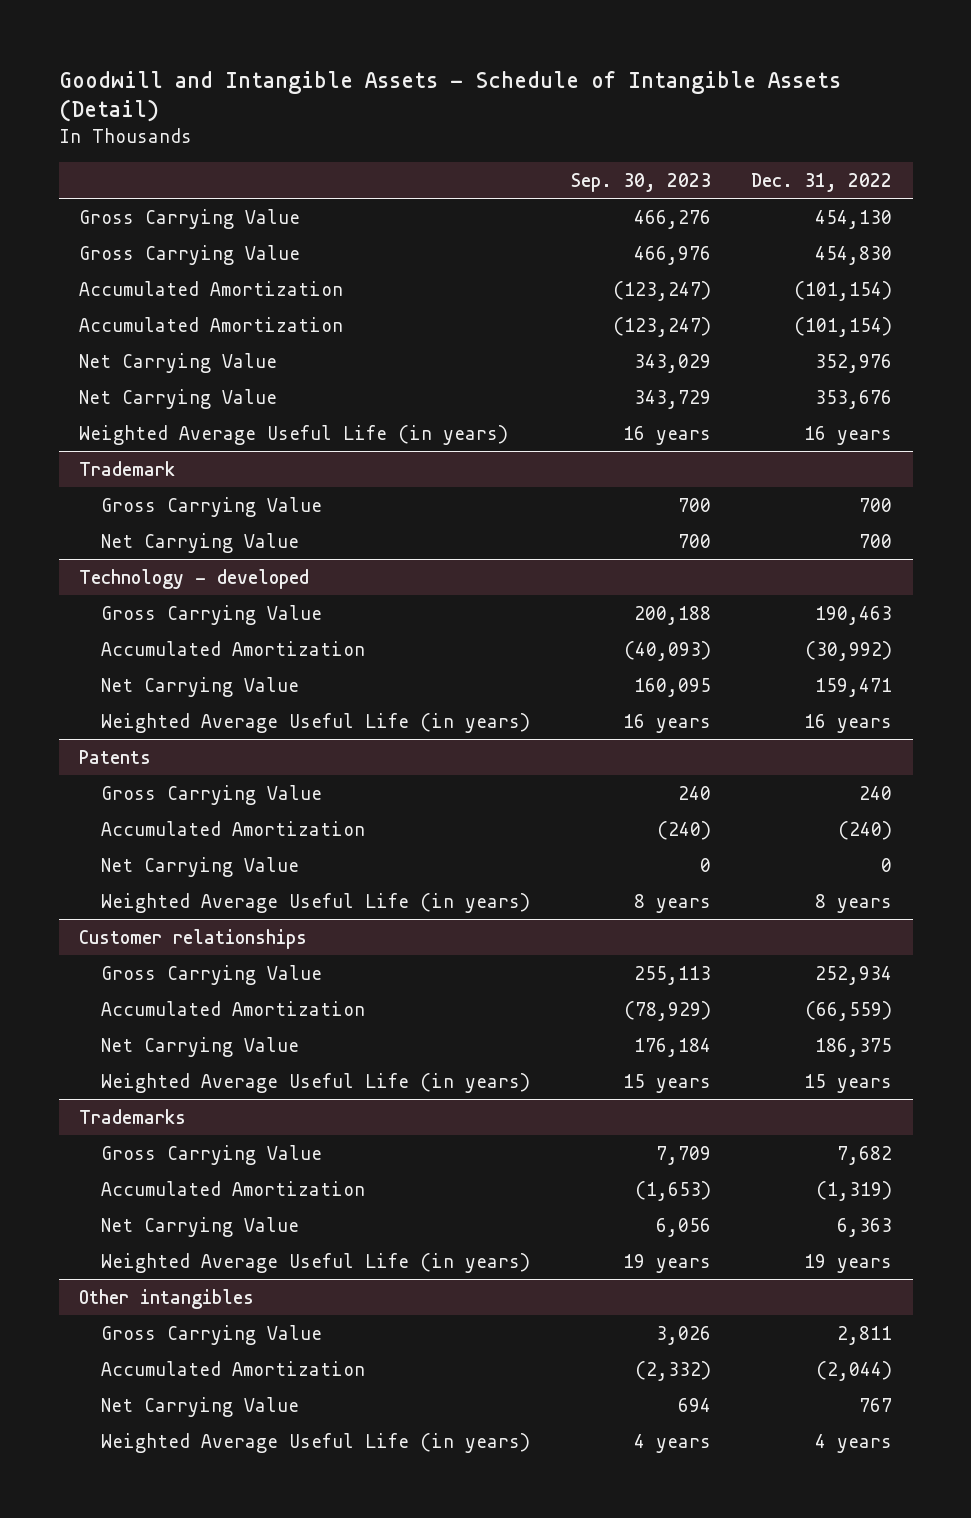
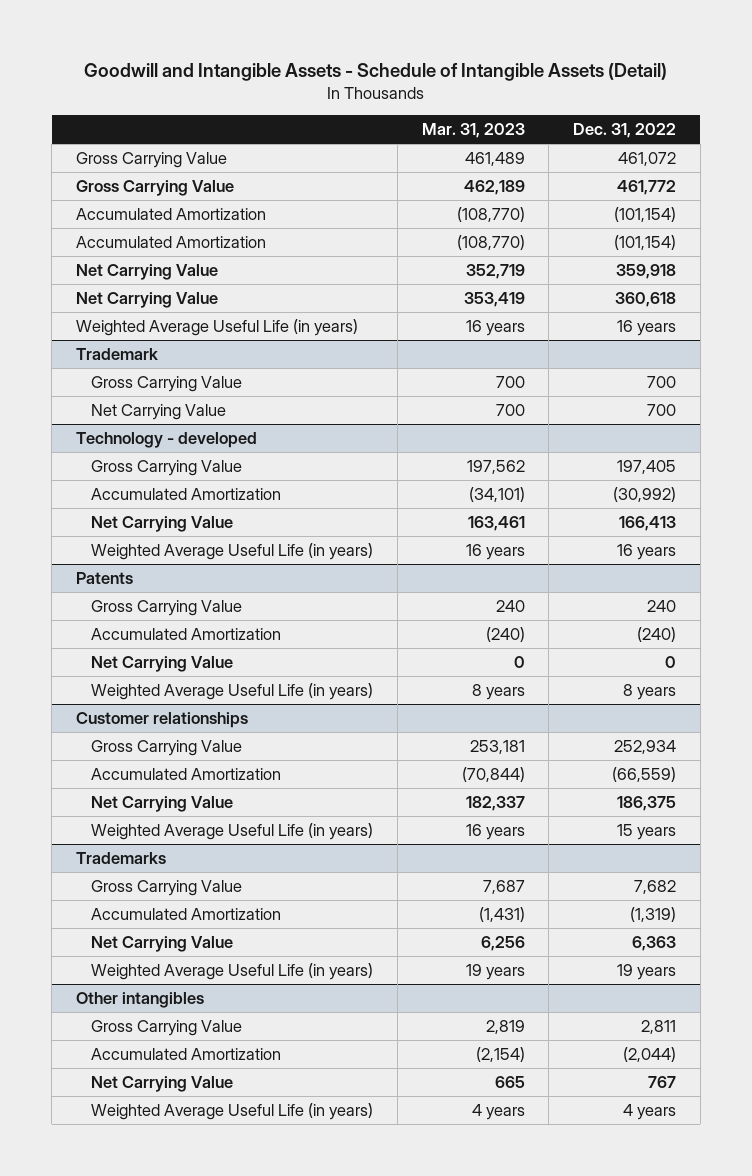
- | Sep. 30, 2023 | Dec. 31, 2022
+ | Mar. 31, 2023 | Dec. 31, 2022
- Gross Carrying Value | 466,276 | 454,130
- Gross Carrying Value | 466,976 | 454,830
+ Gross Carrying Value | 461,489 | 461,072
+ Gross Carrying Value | 462,189 | 461,772
- Net Carrying Value | 343,029 | 352,976
- Net Carrying Value | 343,729 | 353,676
+ Net Carrying Value | 352,719 | 359,918
+ Net Carrying Value | 353,419 | 360,618
@ Technology - developed
- Gross Carrying Value | 200,188 | 190,463
+ Gross Carrying Value | 197,562 | 197,405
- Net Carrying Value | 160,095 | 159,471
+ Net Carrying Value | 163,461 | 166,413

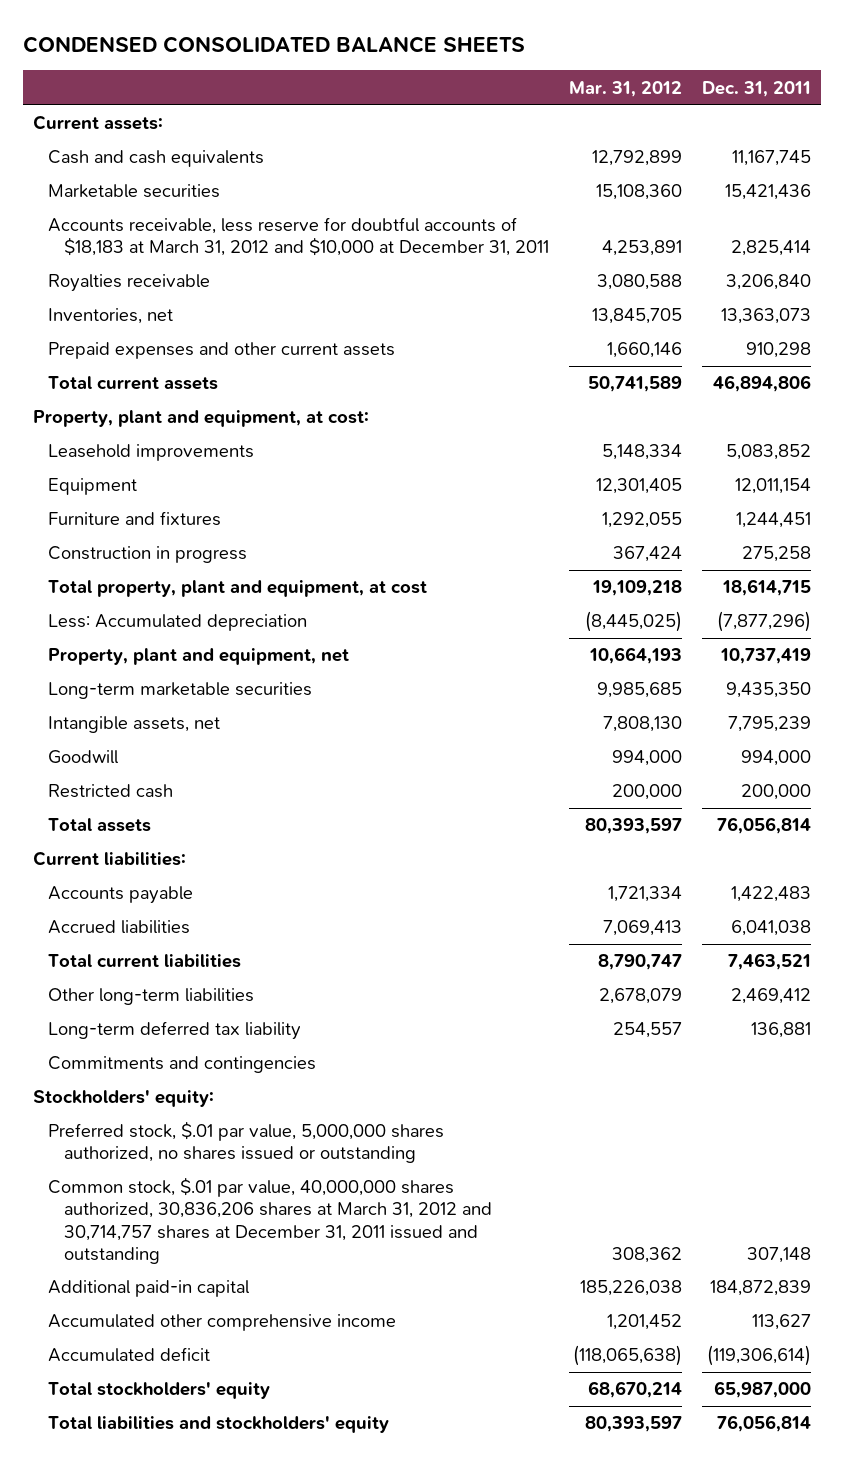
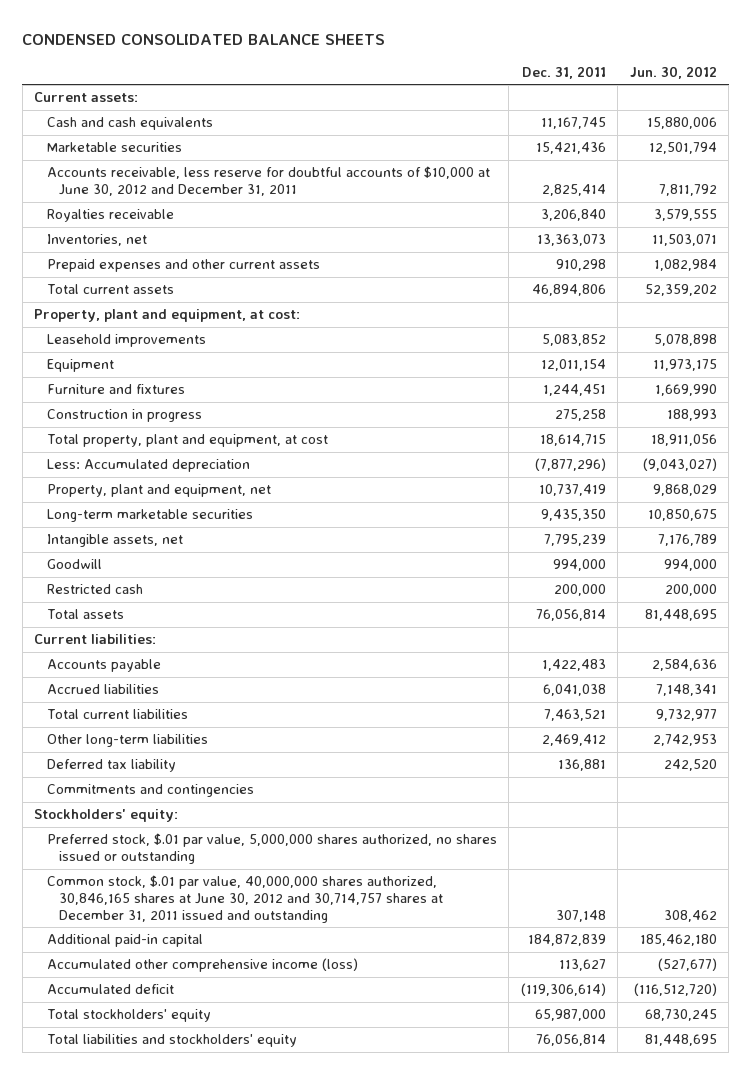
- | Mar. 31, 2012 | Dec. 31, 2011
+ | Dec. 31, 2011 | Jun. 30, 2012
- Accounts receivable, less reserve for doubtful accounts of $18,183 at March 31, 2012 and $10,000 at December 31, 2011 | 4,253,891 | 2,825,414
+ Accounts receivable, less reserve for doubtful accounts of $10,000 at June 30, 2012 and December 31, 2011 | 2,825,414 | 7,811,792
- Long-term deferred tax liability | 254,557 | 136,881
+ Deferred tax liability | 136,881 | 242,520
- Common stock, $.01 par value, 40,000,000 shares authorized, 30,836,206 shares at March 31, 2012 and 30,714,757 shares at December 31, 2011 issued and outstanding | 308,362 | 307,148
+ Common stock, $.01 par value, 40,000,000 shares authorized, 30,846,165 shares at June 30, 2012 and 30,714,757 shares at December 31, 2011 issued and outstanding | 307,148 | 308,462
- Accumulated other comprehensive income | 1,201,452 | 113,627
+ Accumulated other comprehensive income (loss) | 113,627 | (527,677)

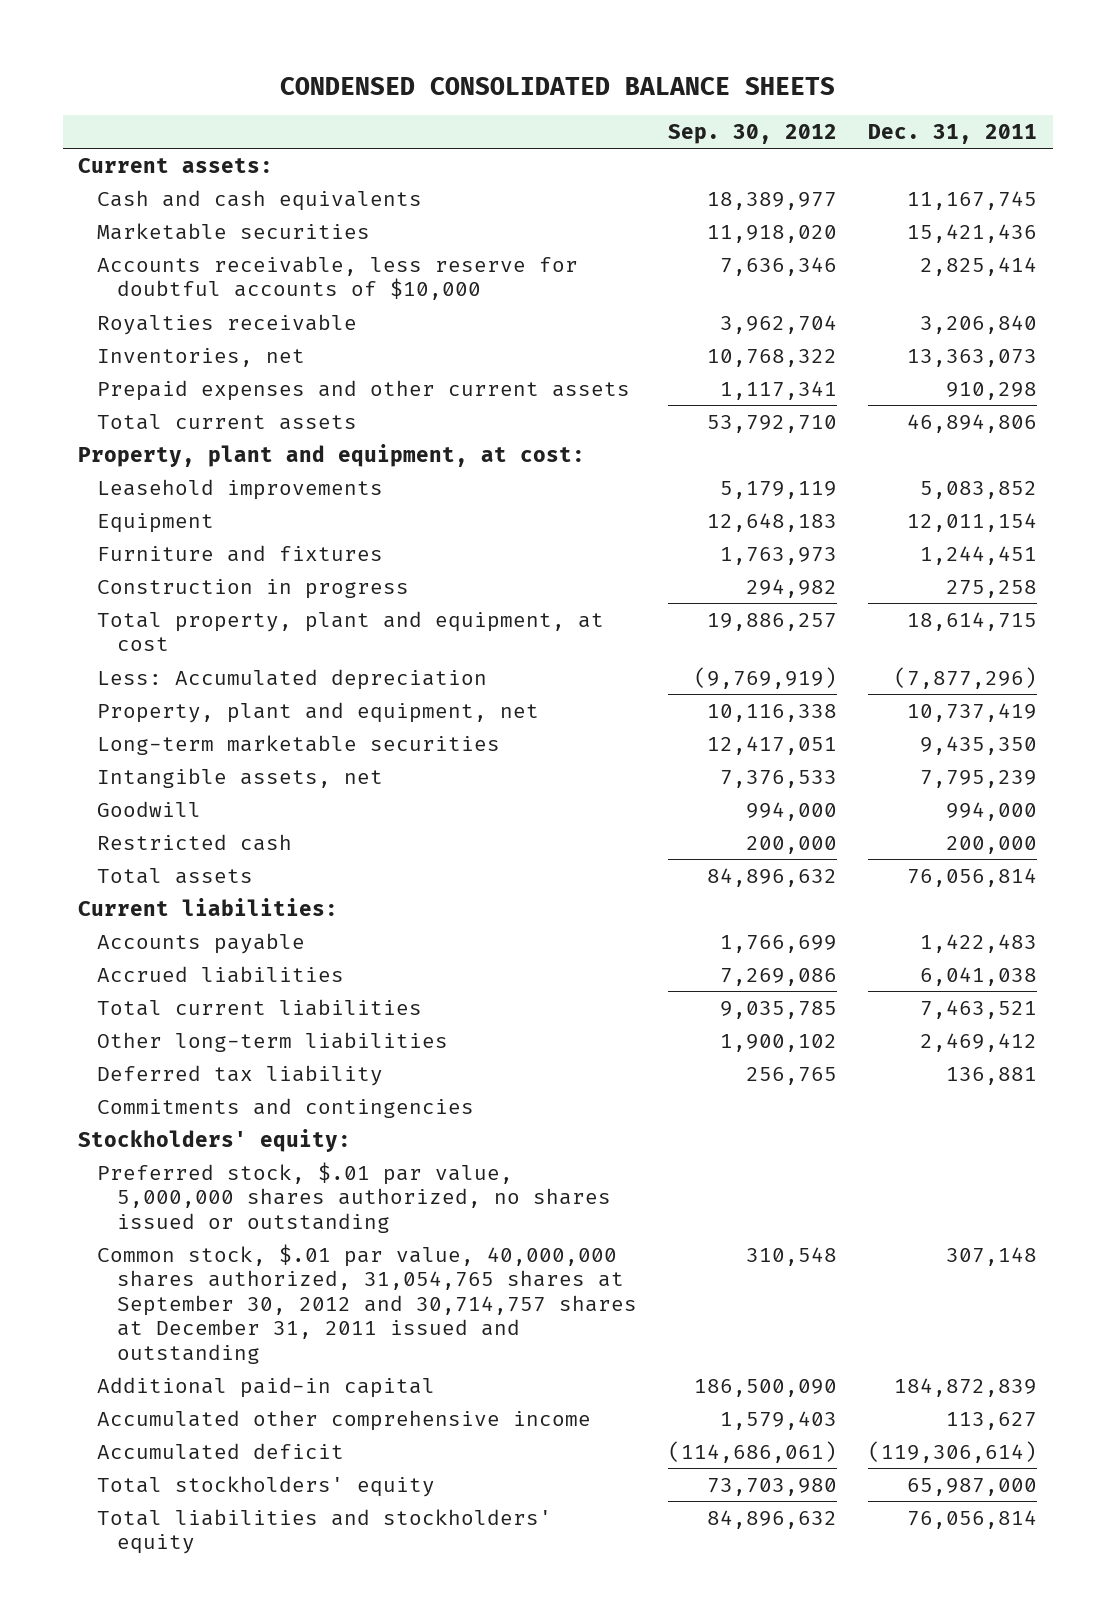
- | Dec. 31, 2011 | Jun. 30, 2012
+ | Sep. 30, 2012 | Dec. 31, 2011
- Accounts receivable, less reserve for doubtful accounts of $10,000 at June 30, 2012 and December 31, 2011 | 2,825,414 | 7,811,792
+ Accounts receivable, less reserve for doubtful accounts of $10,000 | 7,636,346 | 2,825,414
- Common stock, $.01 par value, 40,000,000 shares authorized, 30,846,165 shares at June 30, 2012 and 30,714,757 shares at December 31, 2011 issued and outstanding | 307,148 | 308,462
+ Common stock, $.01 par value, 40,000,000 shares authorized, 31,054,765 shares at September 30, 2012 and 30,714,757 shares at December 31, 2011 issued and outstanding | 310,548 | 307,148
- Accumulated other comprehensive income (loss) | 113,627 | (527,677)
+ Accumulated other comprehensive income | 1,579,403 | 113,627

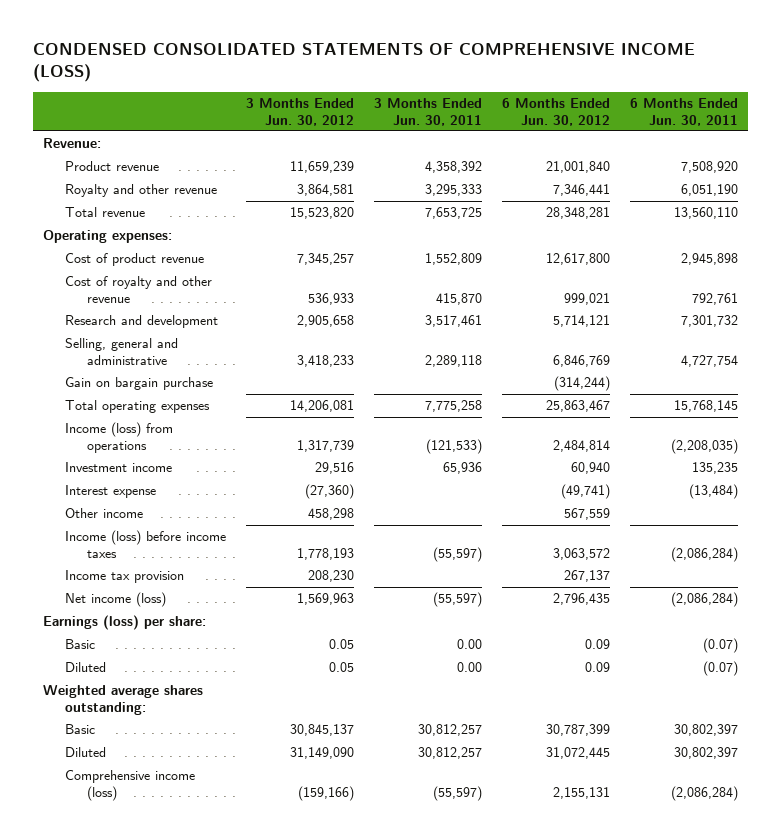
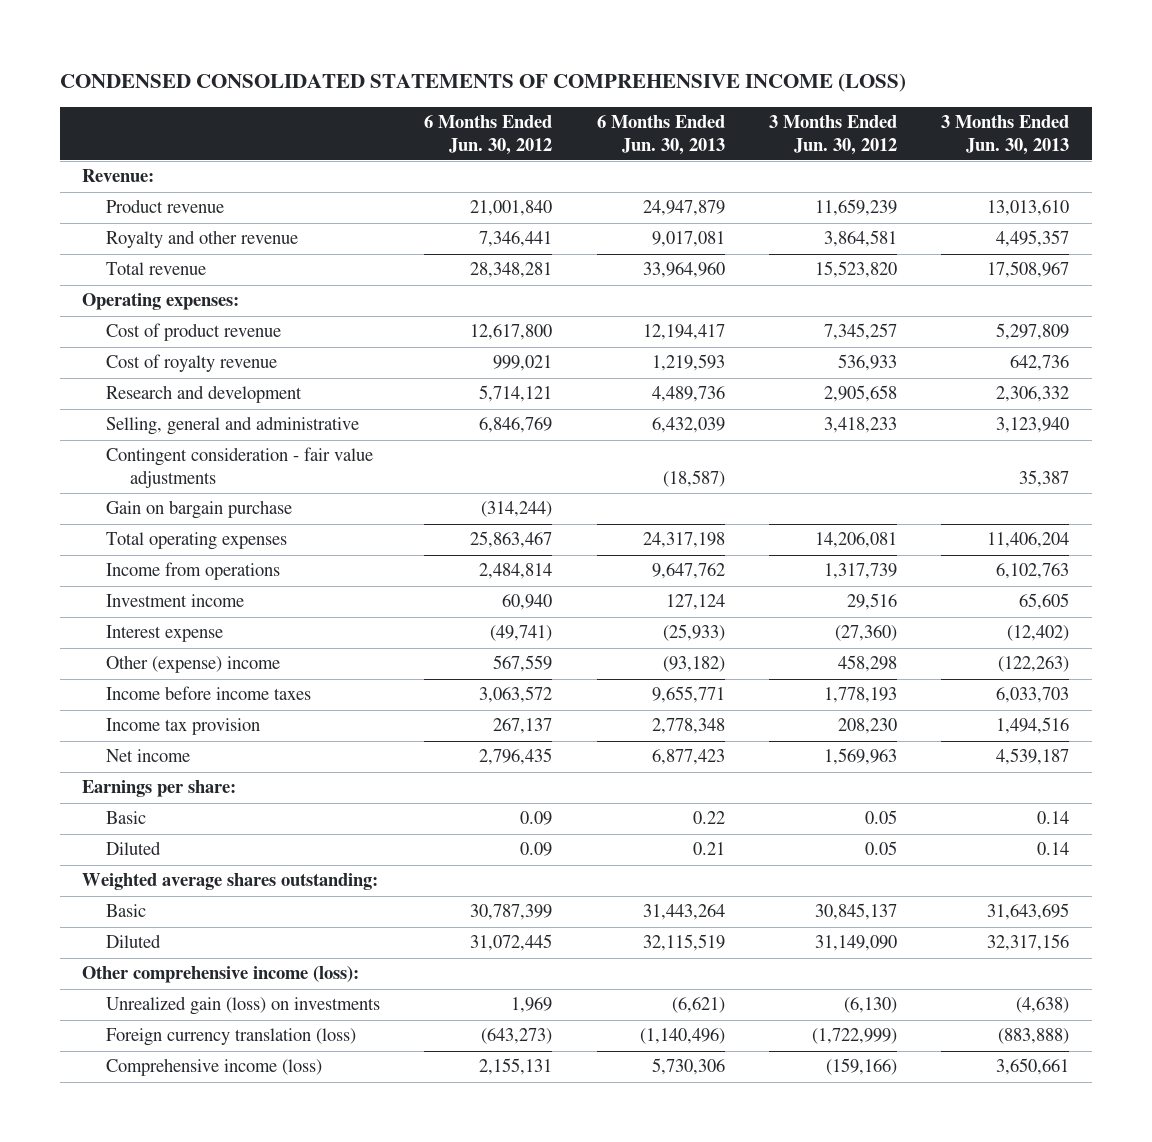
- | 3 Months Ended Jun. 30, 2012 | 3 Months Ended Jun. 30, 2011 | 6 Months Ended Jun. 30, 2012 | 6 Months Ended Jun. 30, 2011
+ | 6 Months Ended Jun. 30, 2012 | 6 Months Ended Jun. 30, 2013 | 3 Months Ended Jun. 30, 2012 | 3 Months Ended Jun. 30, 2013
- Cost of royalty and other revenue | 536,933 | 415,870 | 999,021 | 792,761
+ Cost of royalty revenue | 999,021 | 1,219,593 | 536,933 | 642,736
+ Contingent consideration - fair value adjustments | | (18,587) | | 35,387
- Income (loss) from operations | 1,317,739 | (121,533) | 2,484,814 | (2,208,035)
+ Income from operations | 2,484,814 | 9,647,762 | 1,317,739 | 6,102,763
- Other income | 458,298 | | 567,559 |
- Income (loss) before income taxes | 1,778,193 | (55,597) | 3,063,572 | (2,086,284)
+ Other (expense) income | 567,559 | (93,182) | 458,298 | (122,263)
+ Income before income taxes | 3,063,572 | 9,655,771 | 1,778,193 | 6,033,703
- Net income (loss) | 1,569,963 | (55,597) | 2,796,435 | (2,086,284)
- Earnings (loss) per share:
+ Net income | 2,796,435 | 6,877,423 | 1,569,963 | 4,539,187
+ Earnings per share:
+ Other comprehensive income (loss):
+ Unrealized gain (loss) on investments | 1,969 | (6,621) | (6,130) | (4,638)
+ Foreign currency translation (loss) | (643,273) | (1,140,496) | (1,722,999) | (883,888)

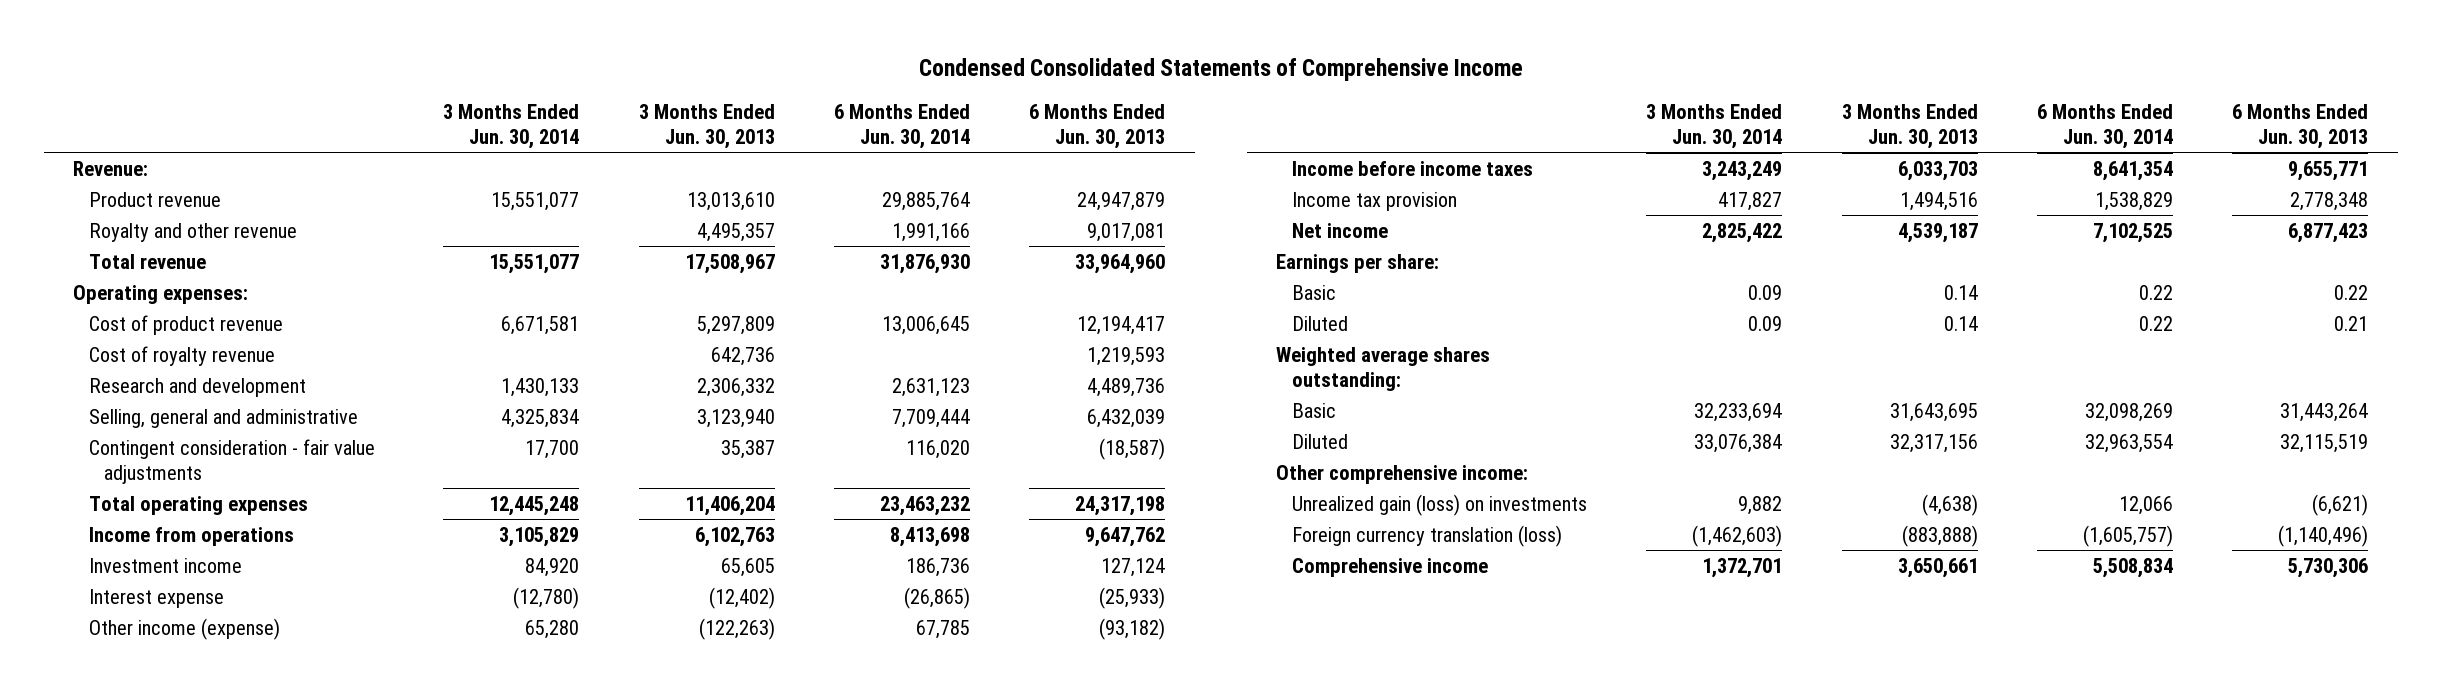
- CONDENSED CONSOLIDATED STATEMENTS OF COMPREHENSIVE INCOME (LOSS)
+ Condensed Consolidated Statements of Comprehensive Income
- | 6 Months Ended Jun. 30, 2012 | 6 Months Ended Jun. 30, 2013 | 3 Months Ended Jun. 30, 2012 | 3 Months Ended Jun. 30, 2013
+ | 3 Months Ended Jun. 30, 2014 | 3 Months Ended Jun. 30, 2013 | 6 Months Ended Jun. 30, 2014 | 6 Months Ended Jun. 30, 2013
- Gain on bargain purchase | (314,244) | | |
- Other (expense) income | 567,559 | (93,182) | 458,298 | (122,263)
+ Other income (expense) | 65,280 | (122,263) | 67,785 | (93,182)
- Other comprehensive income (loss):
+ Other comprehensive income:
- Comprehensive income (loss) | 2,155,131 | 5,730,306 | (159,166) | 3,650,661
+ Comprehensive income | 1,372,701 | 3,650,661 | 5,508,834 | 5,730,306

